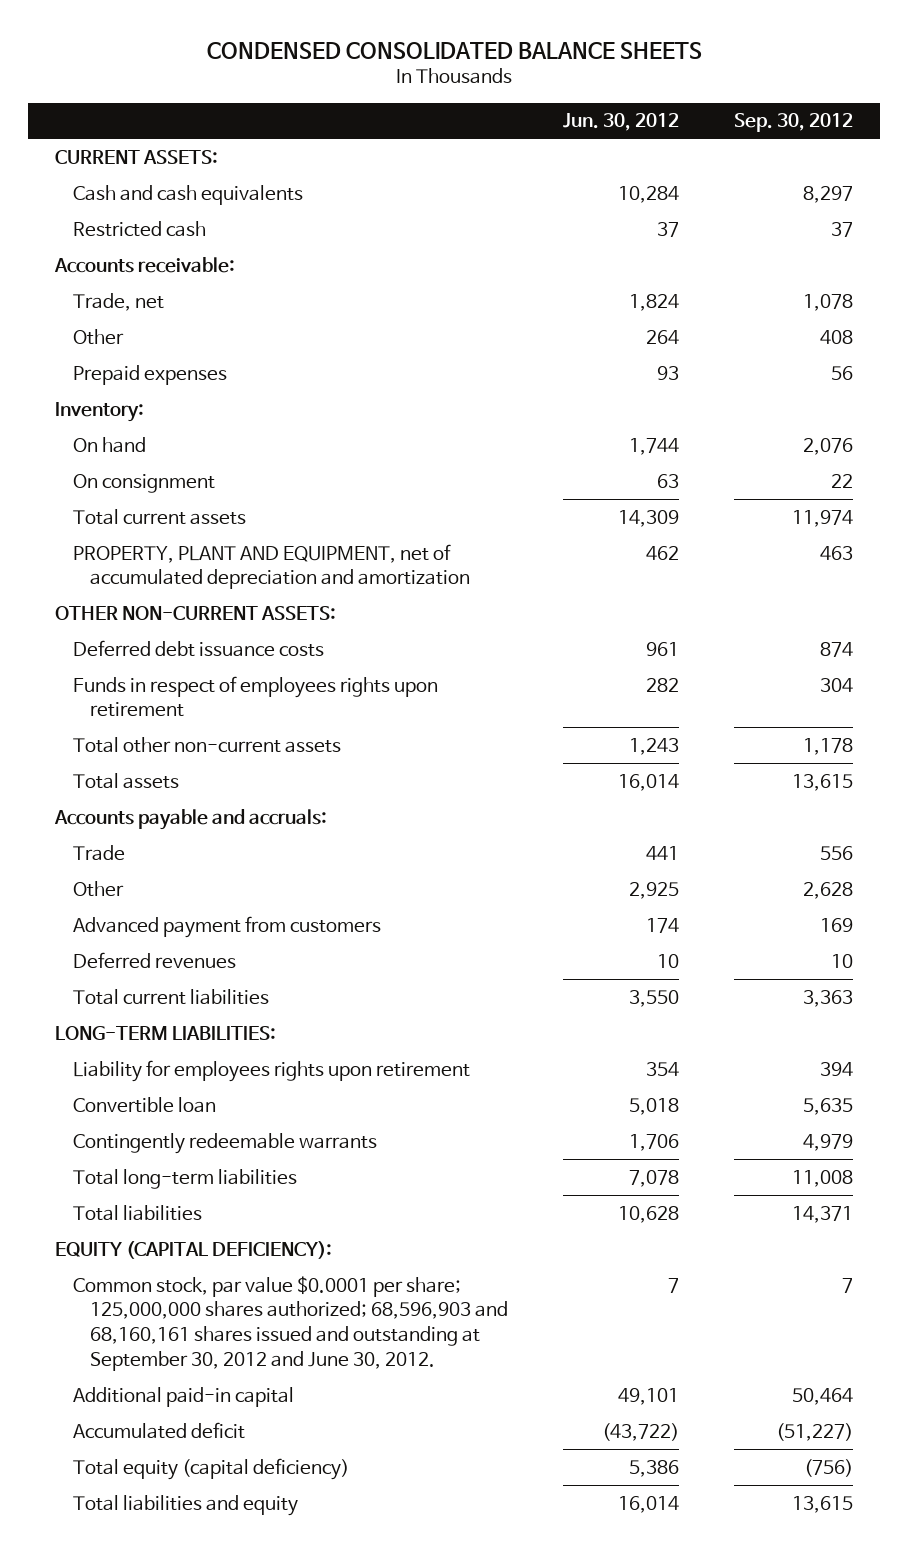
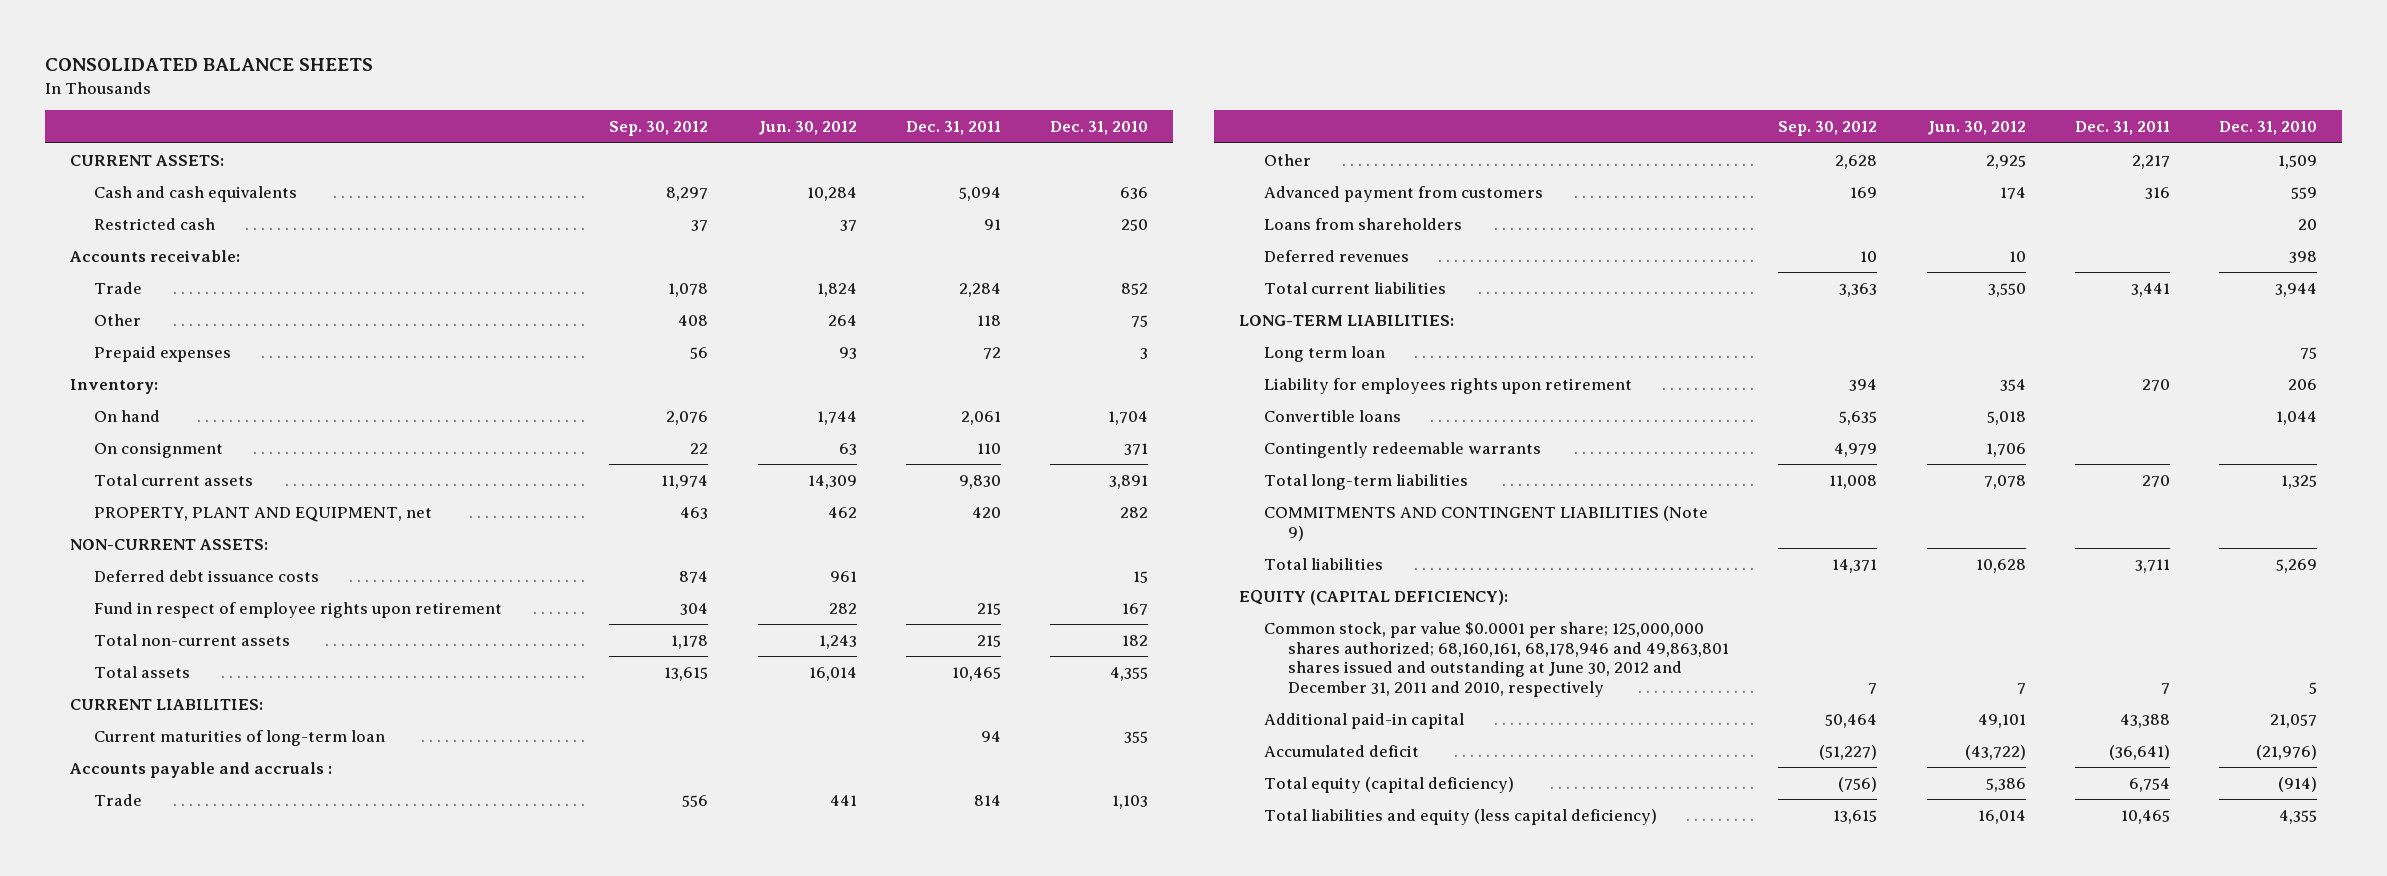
- CONDENSED CONSOLIDATED BALANCE SHEETS
+ CONSOLIDATED BALANCE SHEETS
- | Jun. 30, 2012 | Sep. 30, 2012
+ | Sep. 30, 2012 | Jun. 30, 2012 | Dec. 31, 2011 | Dec. 31, 2010
- Trade, net | 1,824 | 1,078
+ Trade | 1,078 | 1,824 | 2,284 | 852
- PROPERTY, PLANT AND EQUIPMENT, net of accumulated depreciation and amortization | 462 | 463
- OTHER NON-CURRENT ASSETS:
+ PROPERTY, PLANT AND EQUIPMENT, net | 463 | 462 | 420 | 282
+ NON-CURRENT ASSETS:
- Funds in respect of employees rights upon retirement | 282 | 304
- Total other non-current assets | 1,243 | 1,178
+ Fund in respect of employee rights upon retirement | 304 | 282 | 215 | 167
+ Total non-current assets | 1,178 | 1,243 | 215 | 182
- Accounts payable and accruals:
+ CURRENT LIABILITIES:
+ Current maturities of long-term loan | | | 94 | 355
+ Accounts payable and accruals :
+ Loans from shareholders | | | | 20
+ Long term loan | | | | 75
- Convertible loan | 5,018 | 5,635
+ Convertible loans | 5,635 | 5,018 | | 1,044
+ COMMITMENTS AND CONTINGENT LIABILITIES (Note 9)
- Common stock, par value $0.0001 per share; 125,000,000 shares authorized; 68,596,903 and 68,160,161 shares issued and outstanding at September 30, 2012 and June 30, 2012. | 7 | 7
+ Common stock, par value $0.0001 per share; 125,000,000 shares authorized; 68,160,161, 68,178,946 and 49,863,801 shares issued and outstanding at June 30, 2012 and December 31, 2011 and 2010, respectively | 7 | 7 | 7 | 5
- Total liabilities and equity | 16,014 | 13,615
+ Total liabilities and equity (less capital deficiency) | 13,615 | 16,014 | 10,465 | 4,355

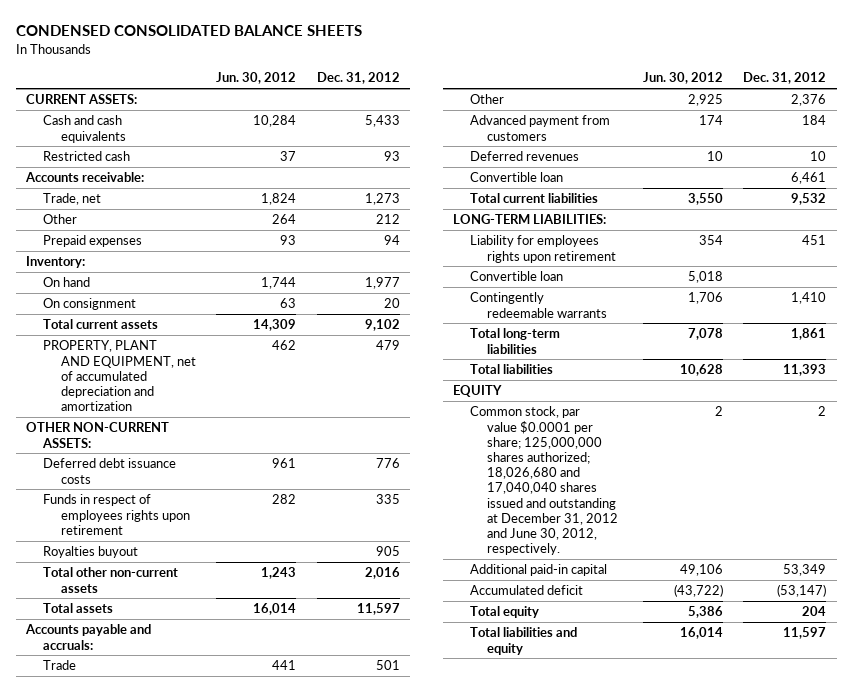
- CONSOLIDATED BALANCE SHEETS
+ CONDENSED CONSOLIDATED BALANCE SHEETS
- | Sep. 30, 2012 | Jun. 30, 2012 | Dec. 31, 2011 | Dec. 31, 2010
+ | Jun. 30, 2012 | Dec. 31, 2012
- Trade | 1,078 | 1,824 | 2,284 | 852
+ Trade, net | 1,824 | 1,273
- PROPERTY, PLANT AND EQUIPMENT, net | 463 | 462 | 420 | 282
- NON-CURRENT ASSETS:
+ PROPERTY, PLANT AND EQUIPMENT, net of accumulated depreciation and amortization | 462 | 479
+ OTHER NON-CURRENT ASSETS:
- Fund in respect of employee rights upon retirement | 304 | 282 | 215 | 167
- Total non-current assets | 1,178 | 1,243 | 215 | 182
+ Funds in respect of employees rights upon retirement | 282 | 335
+ Royalties buyout | | 905
+ Total other non-current assets | 1,243 | 2,016
- CURRENT LIABILITIES:
- Current maturities of long-term loan | | | 94 | 355
- Accounts payable and accruals :
+ Accounts payable and accruals:
- Loans from shareholders | | | | 20
+ Convertible loan | | 6,461
- Long term loan | | | | 75
- Convertible loans | 5,635 | 5,018 | | 1,044
+ Convertible loan | 5,018 |
- COMMITMENTS AND CONTINGENT LIABILITIES (Note 9)
- EQUITY (CAPITAL DEFICIENCY):
- Common stock, par value $0.0001 per share; 125,000,000 shares authorized; 68,160,161, 68,178,946 and 49,863,801 shares issued and outstanding at June 30, 2012 and December 31, 2011 and 2010, respectively | 7 | 7 | 7 | 5
- Additional paid-in capital | 50,464 | 49,101 | 43,388 | 21,057
+ EQUITY
+ Common stock, par value $0.0001 per share; 125,000,000 shares authorized; 18,026,680 and 17,040,040 shares issued and outstanding at December 31, 2012 and June 30, 2012, respectively. | 2 | 2
+ Additional paid-in capital | 49,106 | 53,349
- Total equity (capital deficiency) | (756) | 5,386 | 6,754 | (914)
- Total liabilities and equity (less capital deficiency) | 13,615 | 16,014 | 10,465 | 4,355
+ Total equity | 5,386 | 204
+ Total liabilities and equity | 16,014 | 11,597

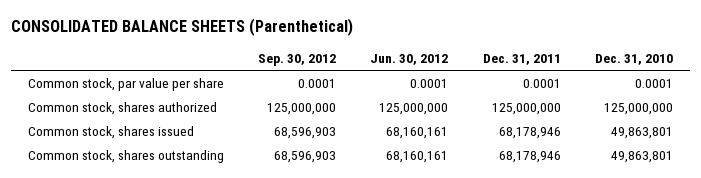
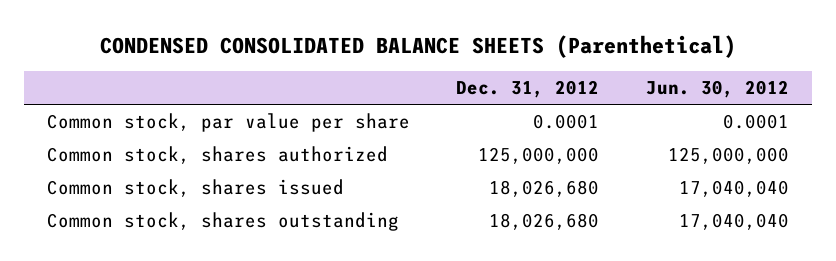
- CONSOLIDATED BALANCE SHEETS (Parenthetical)
+ CONDENSED CONSOLIDATED BALANCE SHEETS (Parenthetical)
- | Sep. 30, 2012 | Jun. 30, 2012 | Dec. 31, 2011 | Dec. 31, 2010
+ | Dec. 31, 2012 | Jun. 30, 2012
- Common stock, shares issued | 68,596,903 | 68,160,161 | 68,178,946 | 49,863,801
- Common stock, shares outstanding | 68,596,903 | 68,160,161 | 68,178,946 | 49,863,801
+ Common stock, shares issued | 18,026,680 | 17,040,040
+ Common stock, shares outstanding | 18,026,680 | 17,040,040

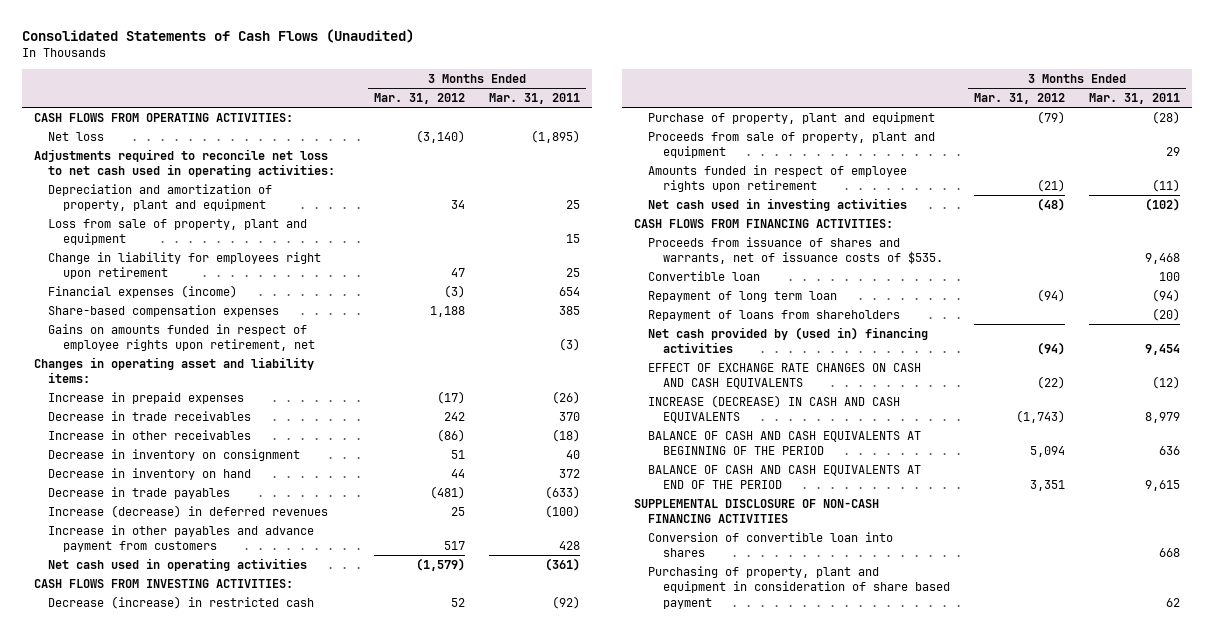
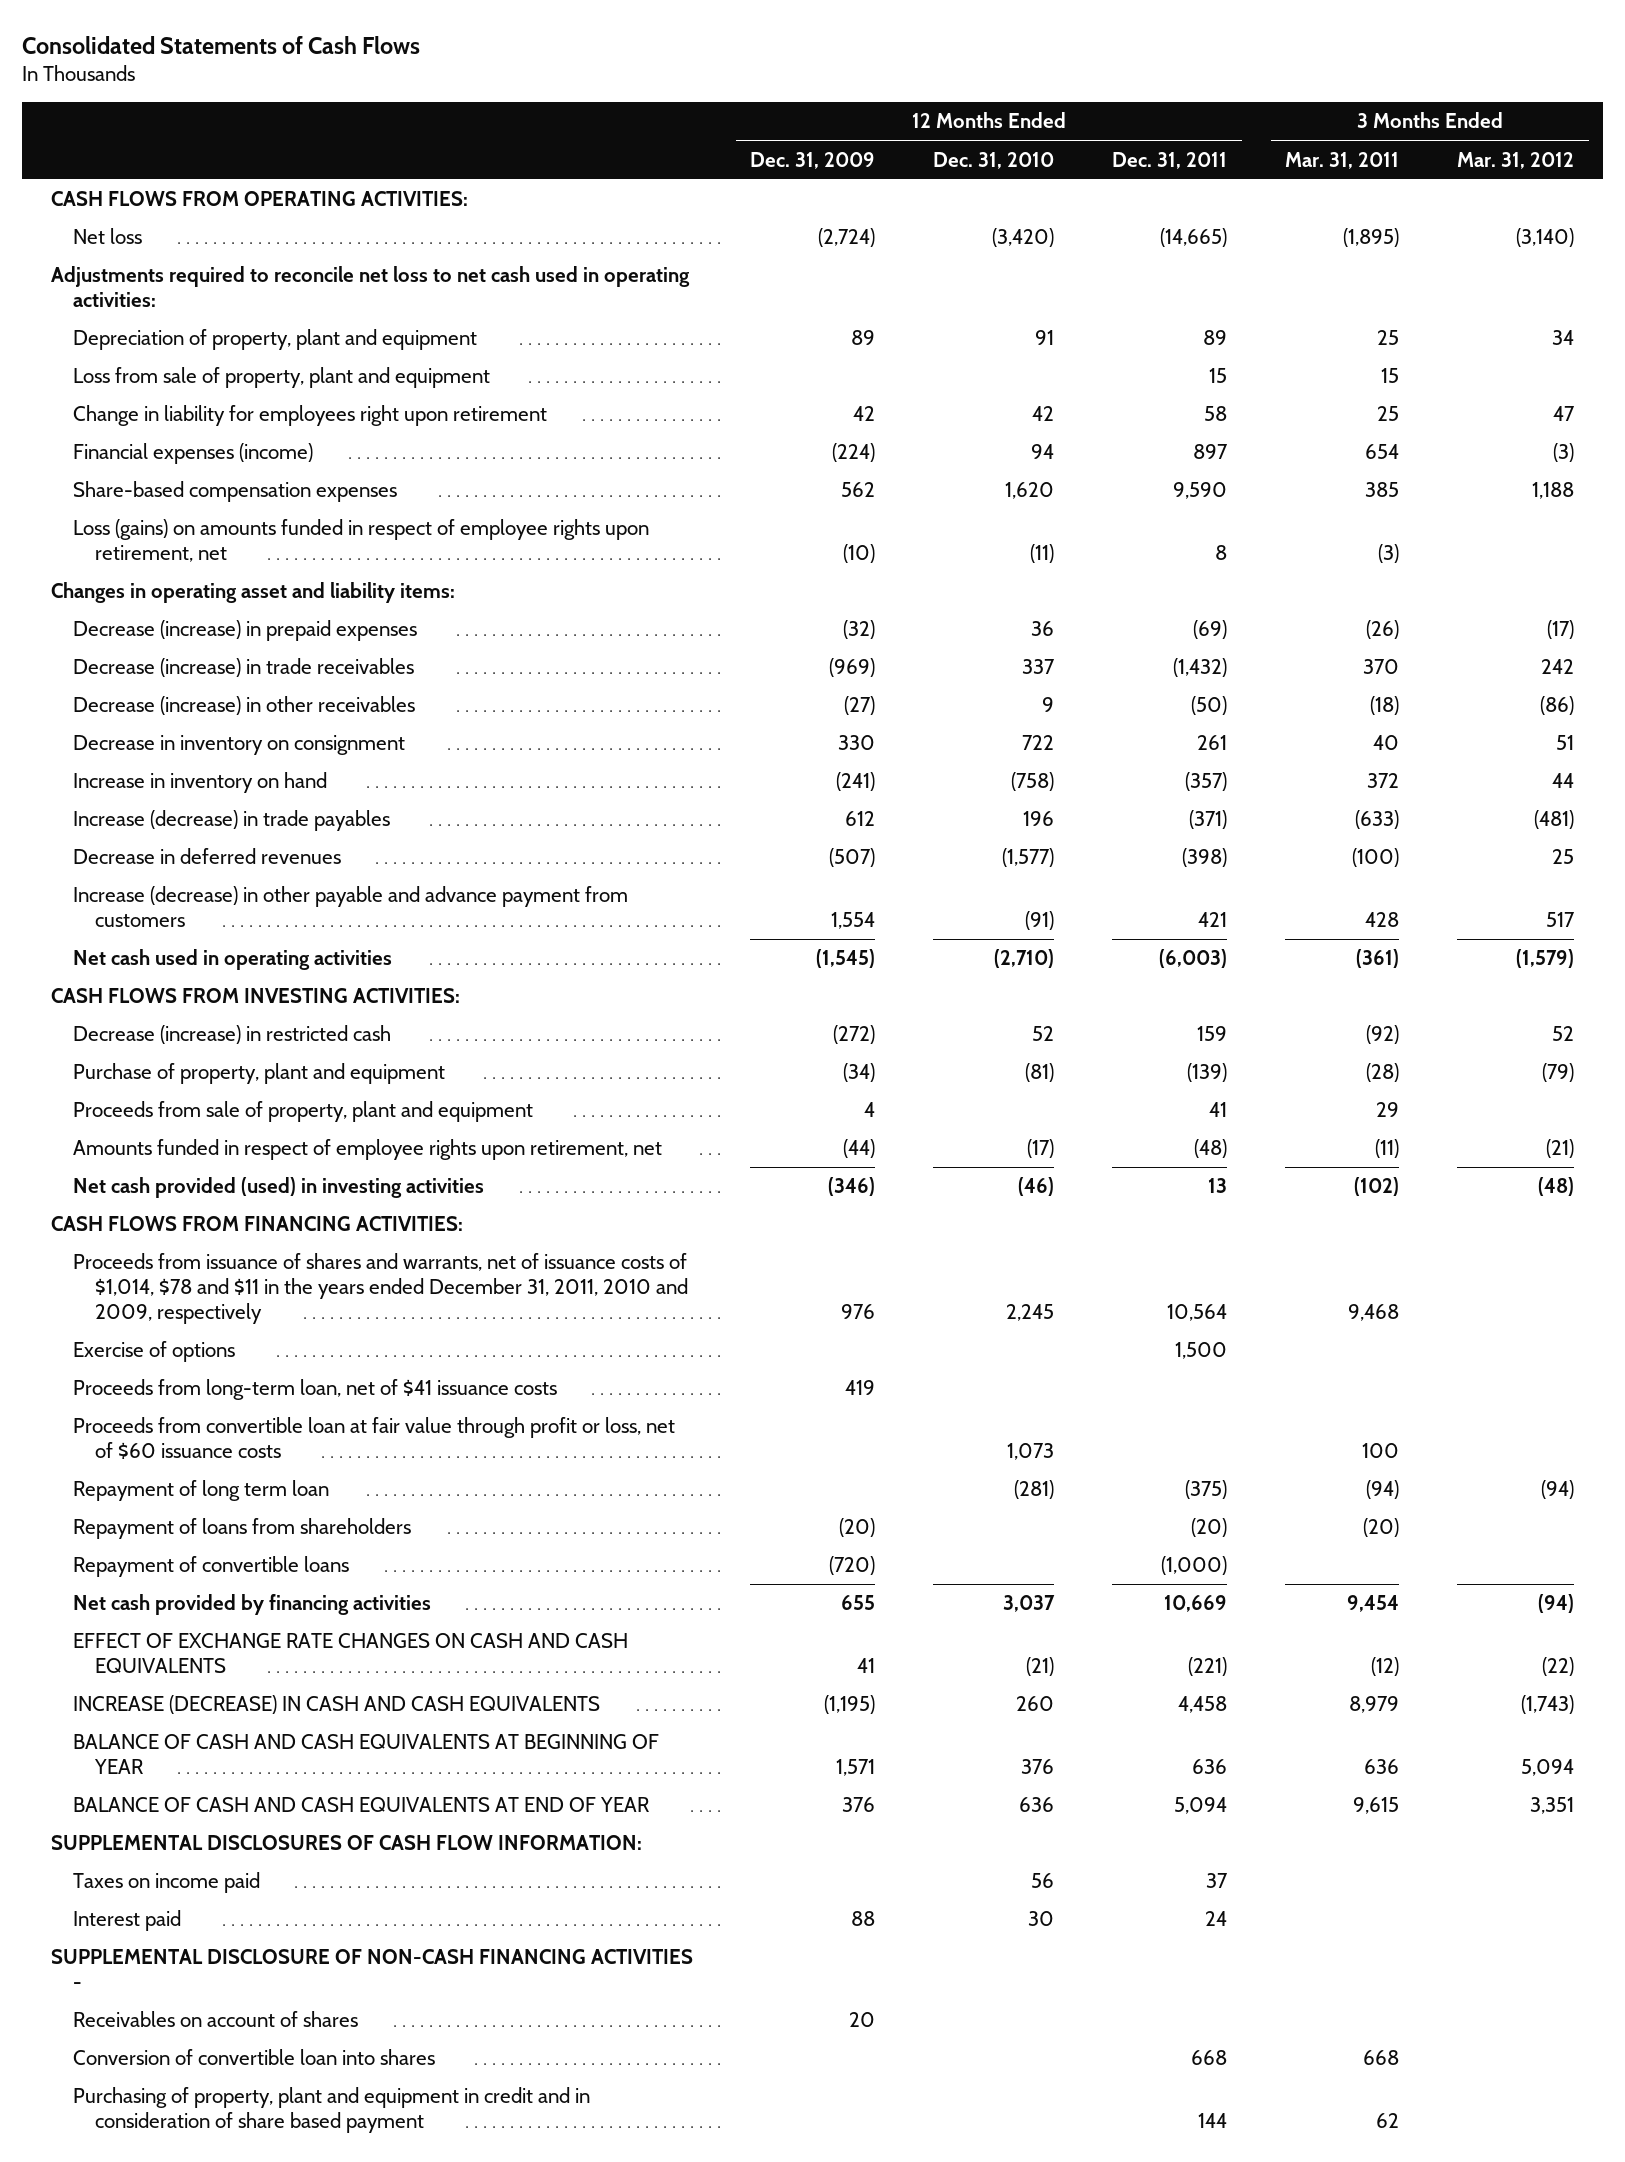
- Consolidated Statements of Cash Flows (Unaudited)
+ Consolidated Statements of Cash Flows
- | 3 Months Ended Mar. 31, 2012 | 3 Months Ended Mar. 31, 2011
+ | 12 Months Ended Dec. 31, 2009 | 12 Months Ended Dec. 31, 2010 | 12 Months Ended Dec. 31, 2011 | 3 Months Ended Mar. 31, 2011 | 3 Months Ended Mar. 31, 2012
- Depreciation and amortization of property, plant and equipment | 34 | 25
+ Depreciation of property, plant and equipment | 89 | 91 | 89 | 25 | 34
- Gains on amounts funded in respect of employee rights upon retirement, net | | (3)
+ Loss (gains) on amounts funded in respect of employee rights upon retirement, net | (10) | (11) | 8 | (3) |
- Increase in prepaid expenses | (17) | (26)
- Decrease in trade receivables | 242 | 370
- Increase in other receivables | (86) | (18)
+ Decrease (increase) in prepaid expenses | (32) | 36 | (69) | (26) | (17)
+ Decrease (increase) in trade receivables | (969) | 337 | (1,432) | 370 | 242
+ Decrease (increase) in other receivables | (27) | 9 | (50) | (18) | (86)
- Decrease in inventory on hand | 44 | 372
- Decrease in trade payables | (481) | (633)
- Increase (decrease) in deferred revenues | 25 | (100)
- Increase in other payables and advance payment from customers | 517 | 428
+ Increase in inventory on hand | (241) | (758) | (357) | 372 | 44
+ Increase (decrease) in trade payables | 612 | 196 | (371) | (633) | (481)
+ Decrease in deferred revenues | (507) | (1,577) | (398) | (100) | 25
+ Increase (decrease) in other payable and advance payment from customers | 1,554 | (91) | 421 | 428 | 517
- Amounts funded in respect of employee rights upon retirement | (21) | (11)
- Net cash used in investing activities | (48) | (102)
+ Amounts funded in respect of employee rights upon retirement, net | (44) | (17) | (48) | (11) | (21)
+ Net cash provided (used) in investing activities | (346) | (46) | 13 | (102) | (48)
- Proceeds from issuance of shares and warrants, net of issuance costs of $535. | | 9,468
- Convertible loan | | 100
+ Proceeds from issuance of shares and warrants, net of issuance costs of $1,014, $78 and $11 in the years ended December 31, 2011, 2010 and 2009, respectively | 976 | 2,245 | 10,564 | 9,468 |
+ Exercise of options | | | 1,500 | |
+ Proceeds from long-term loan, net of $41 issuance costs | 419 | | | |
+ Proceeds from convertible loan at fair value through profit or loss, net of $60 issuance costs | | 1,073 | | 100 |
- Net cash provided by (used in) financing activities | (94) | 9,454
+ Repayment of convertible loans | (720) | | (1,000) | |
+ Net cash provided by financing activities | 655 | 3,037 | 10,669 | 9,454 | (94)
- BALANCE OF CASH AND CASH EQUIVALENTS AT BEGINNING OF THE PERIOD | 5,094 | 636
- BALANCE OF CASH AND CASH EQUIVALENTS AT END OF THE PERIOD | 3,351 | 9,615
- SUPPLEMENTAL DISCLOSURE OF NON-CASH FINANCING ACTIVITIES
+ BALANCE OF CASH AND CASH EQUIVALENTS AT BEGINNING OF YEAR | 1,571 | 376 | 636 | 636 | 5,094
+ BALANCE OF CASH AND CASH EQUIVALENTS AT END OF YEAR | 376 | 636 | 5,094 | 9,615 | 3,351
+ SUPPLEMENTAL DISCLOSURES OF CASH FLOW INFORMATION:
+ Taxes on income paid | | 56 | 37 | |
+ Interest paid | 88 | 30 | 24 | |
+ SUPPLEMENTAL DISCLOSURE OF NON-CASH FINANCING ACTIVITIES -
+ Receivables on account of shares | 20 | | | |
- Purchasing of property, plant and equipment in consideration of share based payment | | 62
+ Purchasing of property, plant and equipment in credit and in consideration of share based payment | | | 144 | 62 |

